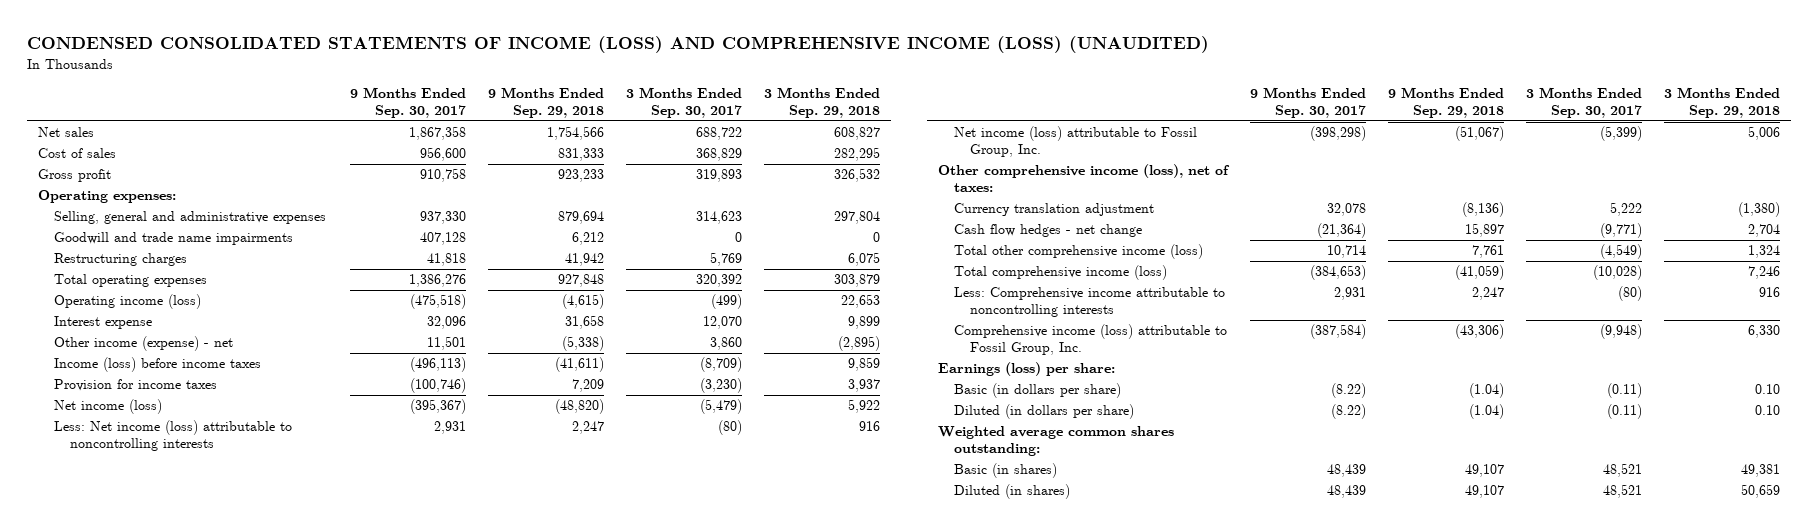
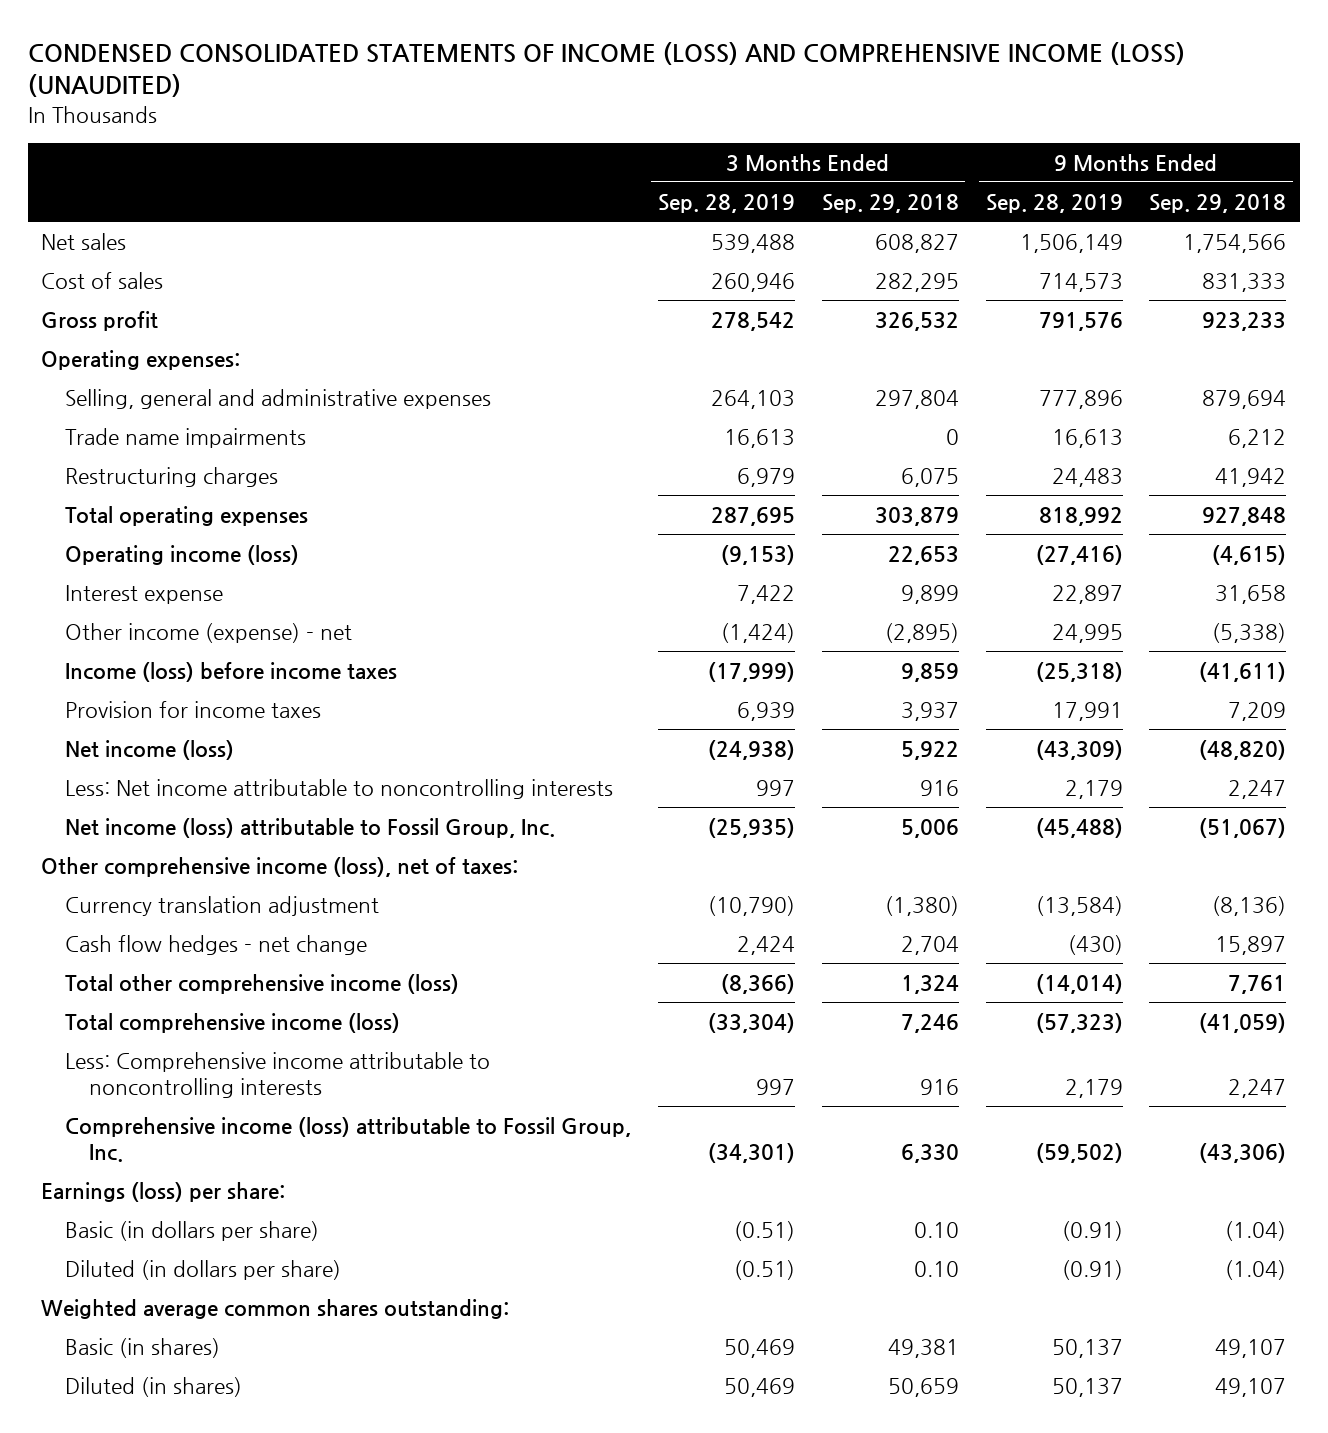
- | 9 Months Ended Sep. 30, 2017 | 9 Months Ended Sep. 29, 2018 | 3 Months Ended Sep. 30, 2017 | 3 Months Ended Sep. 29, 2018
+ | 3 Months Ended Sep. 28, 2019 | 3 Months Ended Sep. 29, 2018 | 9 Months Ended Sep. 28, 2019 | 9 Months Ended Sep. 29, 2018
- Goodwill and trade name impairments | 407,128 | 6,212 | 0 | 0
+ Trade name impairments | 16,613 | 0 | 16,613 | 6,212
- Less: Net income (loss) attributable to noncontrolling interests | 2,931 | 2,247 | (80) | 916
+ Less: Net income attributable to noncontrolling interests | 997 | 916 | 2,179 | 2,247

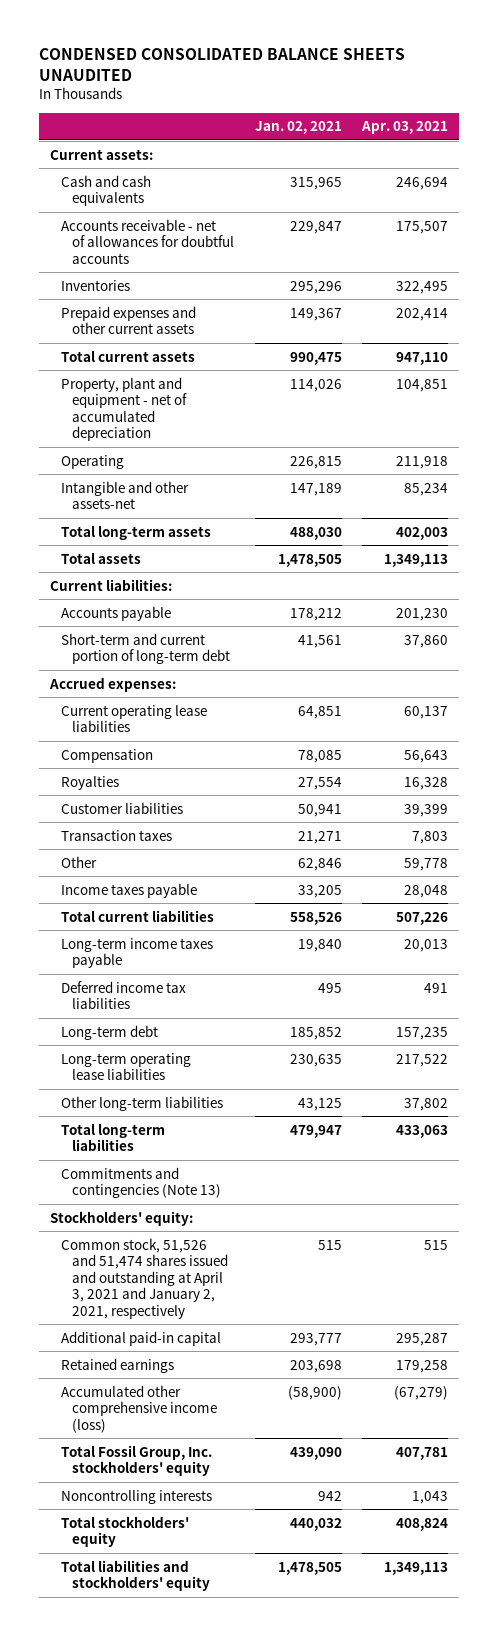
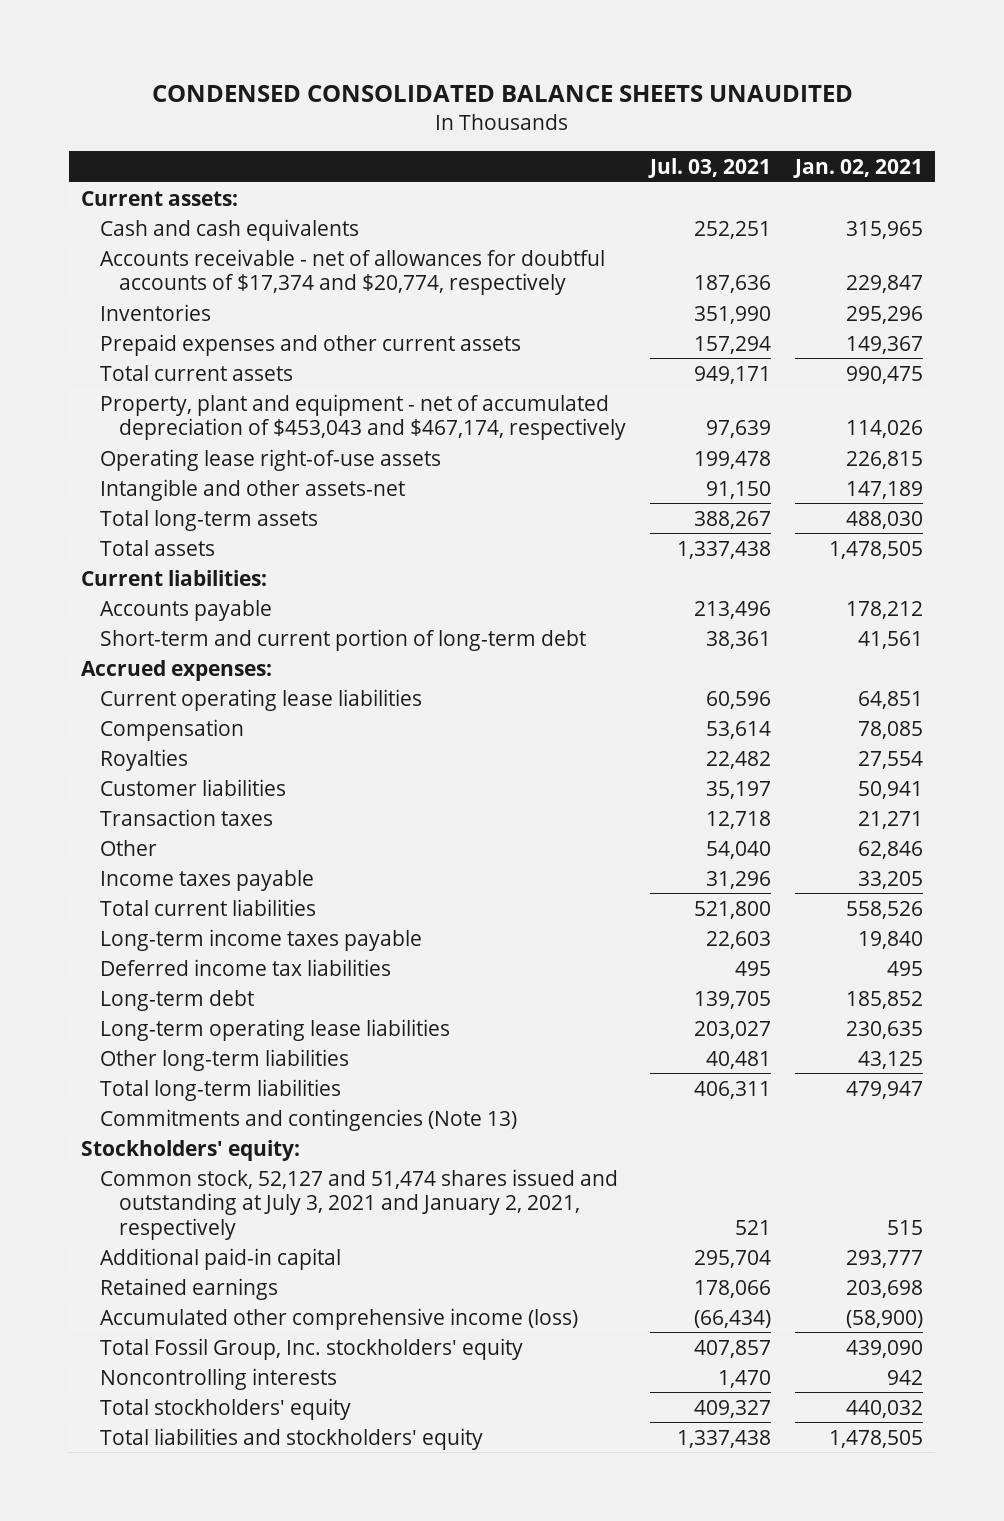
- | Jan. 02, 2021 | Apr. 03, 2021
+ | Jul. 03, 2021 | Jan. 02, 2021
- Accounts receivable - net of allowances for doubtful accounts | 229,847 | 175,507
+ Accounts receivable - net of allowances for doubtful accounts of $17,374 and $20,774, respectively | 187,636 | 229,847
- Property, plant and equipment - net of accumulated depreciation | 114,026 | 104,851
- Operating | 226,815 | 211,918
+ Property, plant and equipment - net of accumulated depreciation of $453,043 and $467,174, respectively | 97,639 | 114,026
+ Operating lease right-of-use assets | 199,478 | 226,815
- Common stock, 51,526 and 51,474 shares issued and outstanding at April 3, 2021 and January 2, 2021, respectively | 515 | 515
+ Common stock, 52,127 and 51,474 shares issued and outstanding at July 3, 2021 and January 2, 2021, respectively | 521 | 515

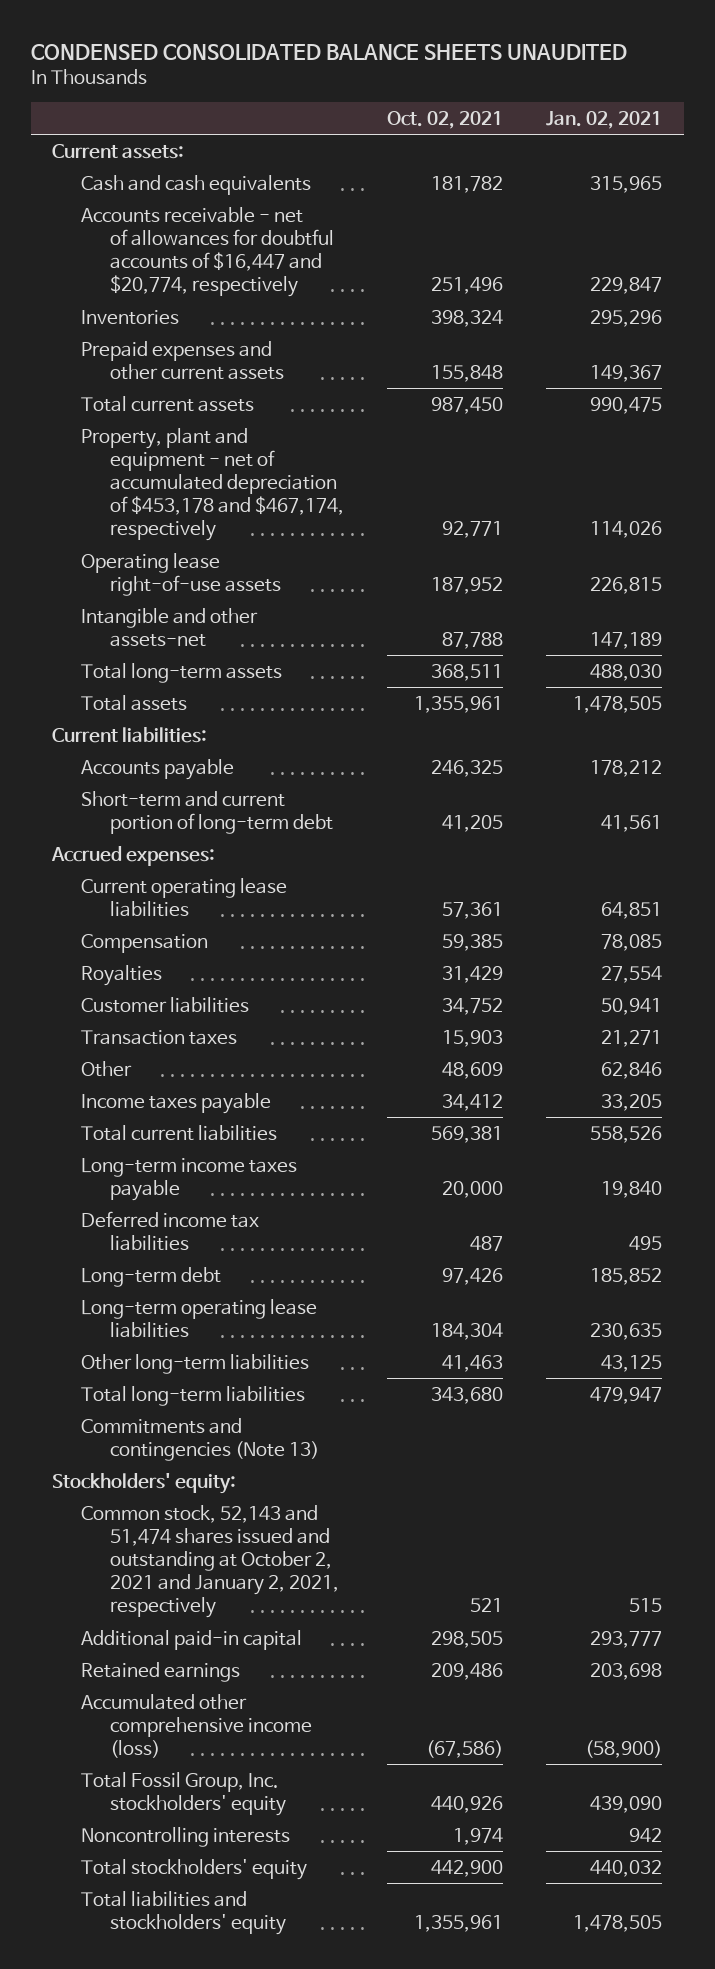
- | Jul. 03, 2021 | Jan. 02, 2021
+ | Oct. 02, 2021 | Jan. 02, 2021
- Accounts receivable - net of allowances for doubtful accounts of $17,374 and $20,774, respectively | 187,636 | 229,847
+ Accounts receivable - net of allowances for doubtful accounts of $16,447 and $20,774, respectively | 251,496 | 229,847
- Property, plant and equipment - net of accumulated depreciation of $453,043 and $467,174, respectively | 97,639 | 114,026
+ Property, plant and equipment - net of accumulated depreciation of $453,178 and $467,174, respectively | 92,771 | 114,026
- Common stock, 52,127 and 51,474 shares issued and outstanding at July 3, 2021 and January 2, 2021, respectively | 521 | 515
+ Common stock, 52,143 and 51,474 shares issued and outstanding at October 2, 2021 and January 2, 2021, respectively | 521 | 515

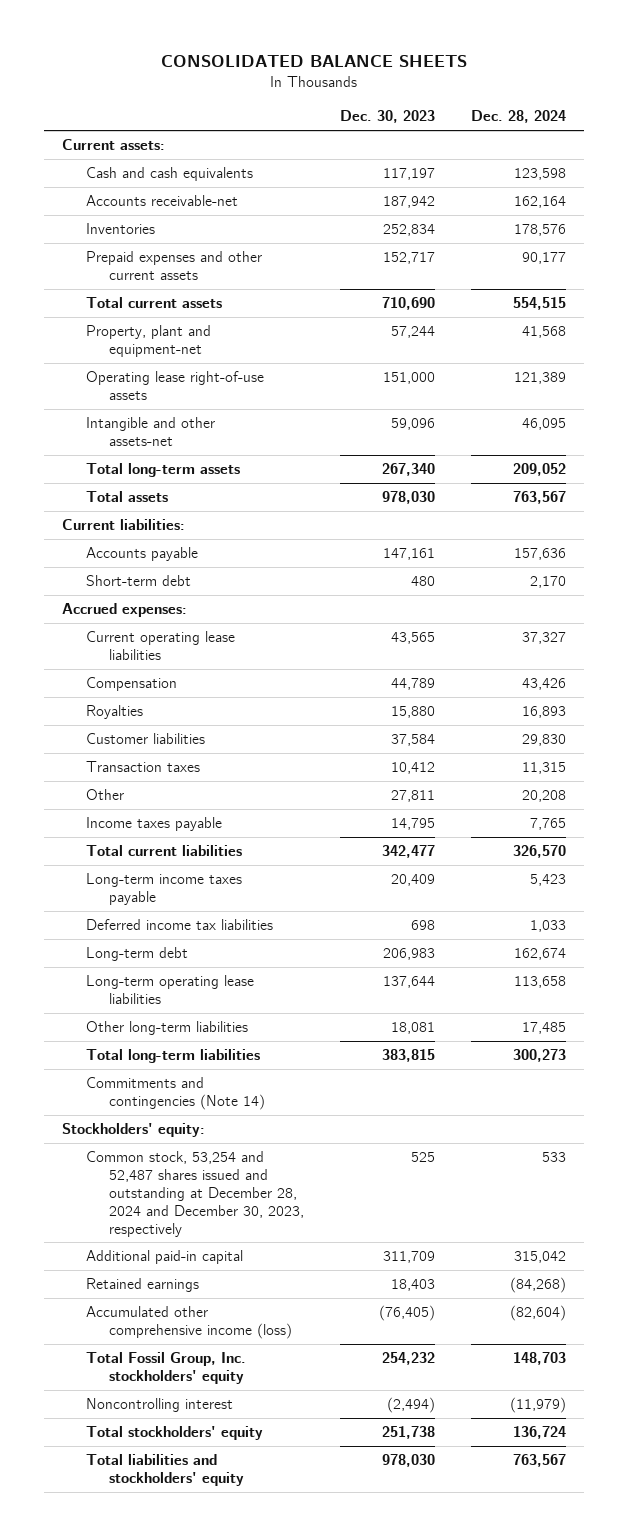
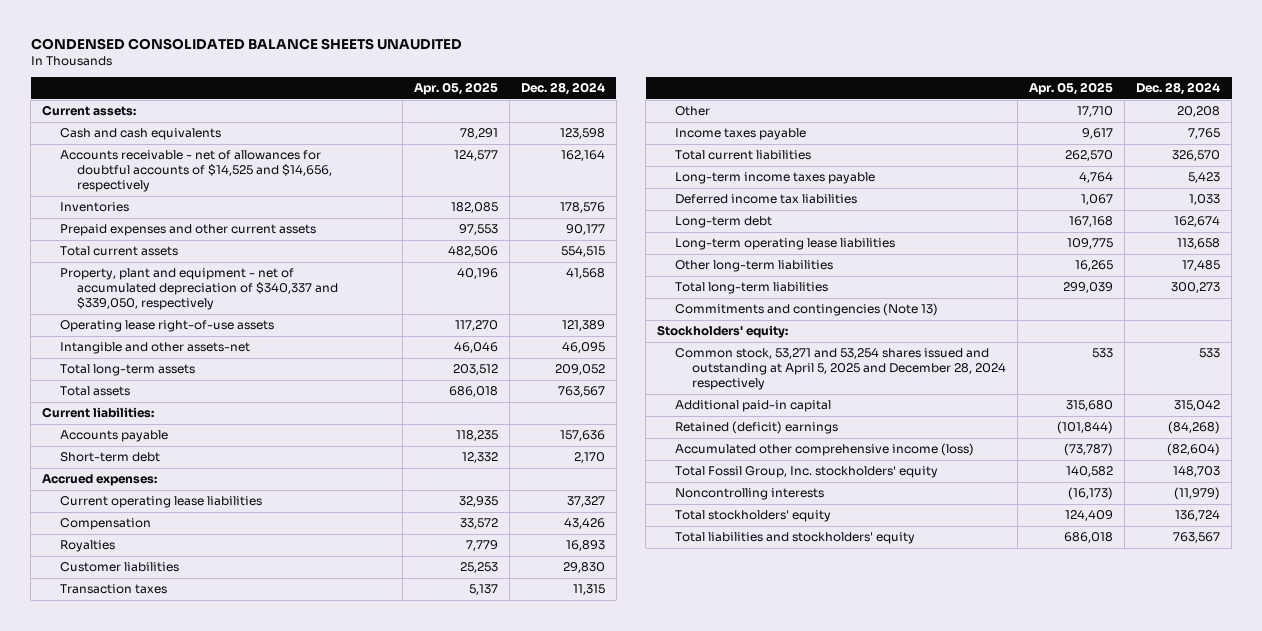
- CONSOLIDATED BALANCE SHEETS
+ CONDENSED CONSOLIDATED BALANCE SHEETS UNAUDITED
- | Dec. 30, 2023 | Dec. 28, 2024
+ | Apr. 05, 2025 | Dec. 28, 2024
- Accounts receivable-net | 187,942 | 162,164
+ Accounts receivable - net of allowances for doubtful accounts of $14,525 and $14,656, respectively | 124,577 | 162,164
- Property, plant and equipment-net | 57,244 | 41,568
+ Property, plant and equipment - net of accumulated depreciation of $340,337 and $339,050, respectively | 40,196 | 41,568
- Commitments and contingencies (Note 14)
+ Commitments and contingencies (Note 13)
- Common stock, 53,254 and 52,487 shares issued and outstanding at December 28, 2024 and December 30, 2023, respectively | 525 | 533
+ Common stock, 53,271 and 53,254 shares issued and outstanding at April 5, 2025 and December 28, 2024 respectively | 533 | 533
- Retained earnings | 18,403 | (84,268)
+ Retained (deficit) earnings | (101,844) | (84,268)
- Noncontrolling interest | (2,494) | (11,979)
+ Noncontrolling interests | (16,173) | (11,979)

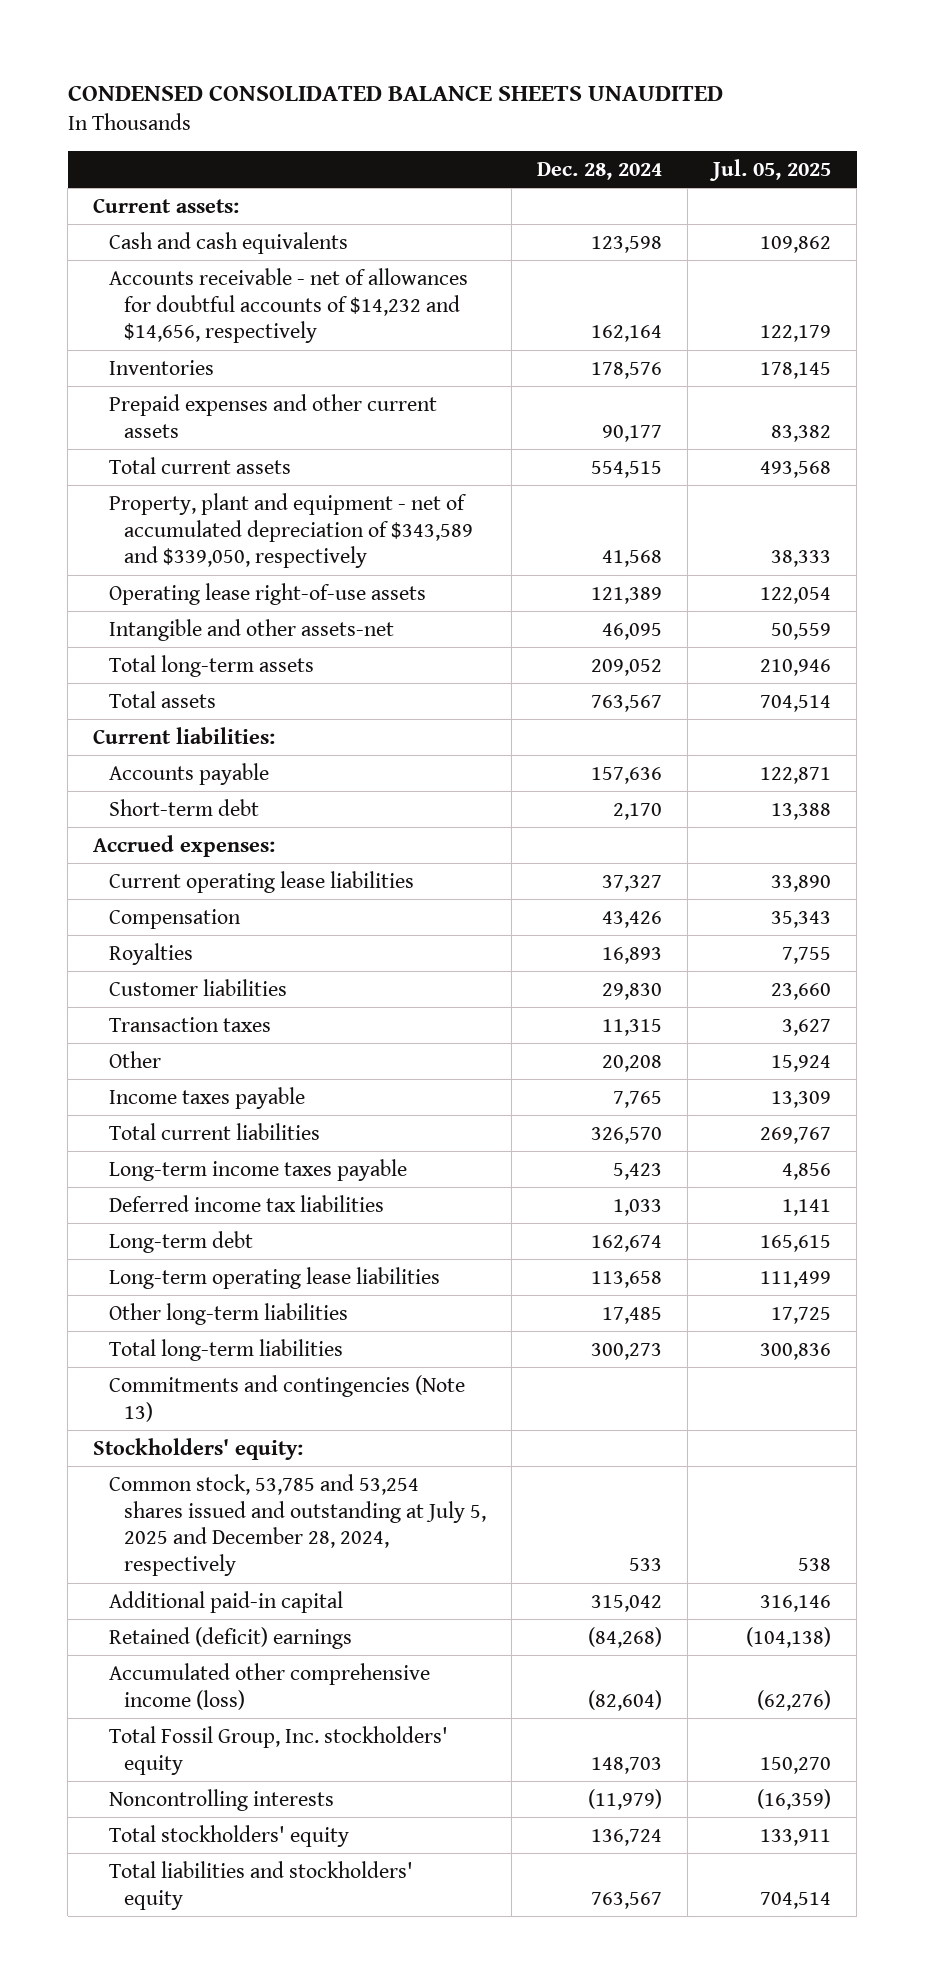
- | Apr. 05, 2025 | Dec. 28, 2024
+ | Dec. 28, 2024 | Jul. 05, 2025
- Accounts receivable - net of allowances for doubtful accounts of $14,525 and $14,656, respectively | 124,577 | 162,164
+ Accounts receivable - net of allowances for doubtful accounts of $14,232 and $14,656, respectively | 162,164 | 122,179
- Property, plant and equipment - net of accumulated depreciation of $340,337 and $339,050, respectively | 40,196 | 41,568
+ Property, plant and equipment - net of accumulated depreciation of $343,589 and $339,050, respectively | 41,568 | 38,333
- Common stock, 53,271 and 53,254 shares issued and outstanding at April 5, 2025 and December 28, 2024 respectively | 533 | 533
+ Common stock, 53,785 and 53,254 shares issued and outstanding at July 5, 2025 and December 28, 2024, respectively | 533 | 538

